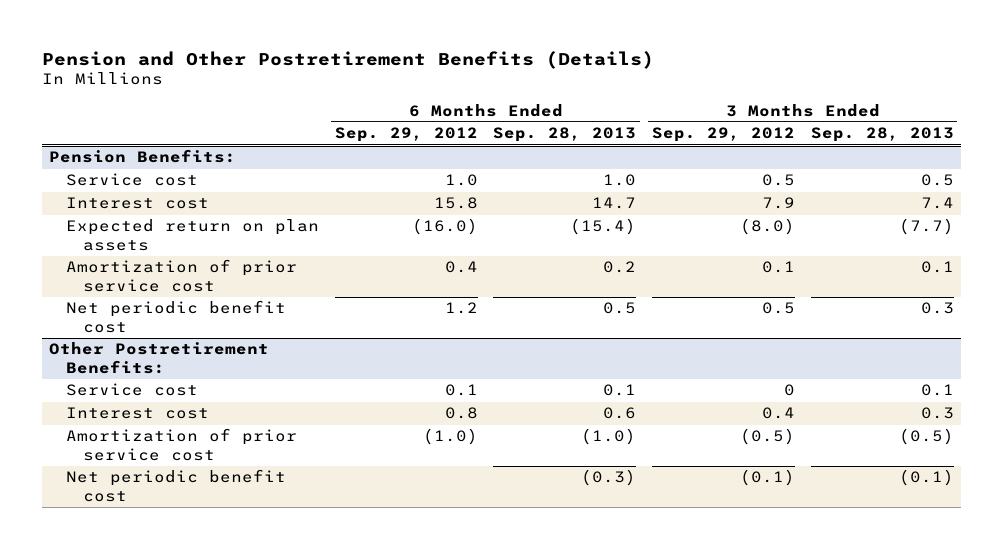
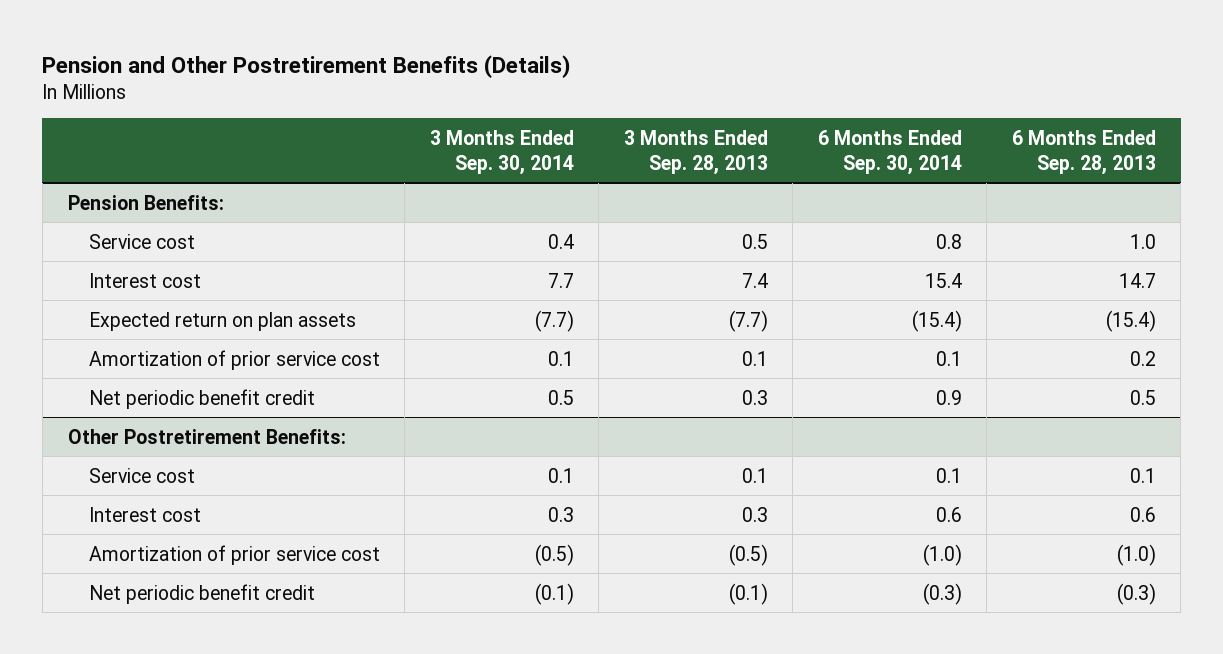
- | 6 Months Ended Sep. 29, 2012 | 6 Months Ended Sep. 28, 2013 | 3 Months Ended Sep. 29, 2012 | 3 Months Ended Sep. 28, 2013
+ | 3 Months Ended Sep. 30, 2014 | 3 Months Ended Sep. 28, 2013 | 6 Months Ended Sep. 30, 2014 | 6 Months Ended Sep. 28, 2013
@ Pension Benefits:
- Net periodic benefit cost | 1.2 | 0.5 | 0.5 | 0.3
+ Net periodic benefit credit | 0.5 | 0.3 | 0.9 | 0.5
@ Other Postretirement Benefits:
- Net periodic benefit cost | | (0.3) | (0.1) | (0.1)
+ Net periodic benefit credit | (0.1) | (0.1) | (0.3) | (0.3)

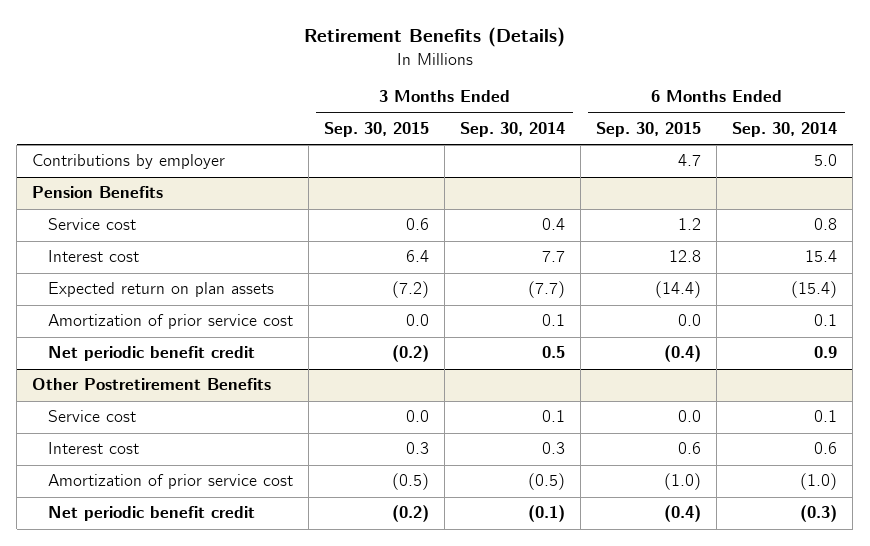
- Pension and Other Postretirement Benefits (Details)
+ Retirement Benefits (Details)
- | 3 Months Ended Sep. 30, 2014 | 3 Months Ended Sep. 28, 2013 | 6 Months Ended Sep. 30, 2014 | 6 Months Ended Sep. 28, 2013
+ | 3 Months Ended Sep. 30, 2015 | 3 Months Ended Sep. 30, 2014 | 6 Months Ended Sep. 30, 2015 | 6 Months Ended Sep. 30, 2014
- Pension Benefits:
+ Contributions by employer | | | 4.7 | 5.0
+ Pension Benefits
- Other Postretirement Benefits:
+ Other Postretirement Benefits

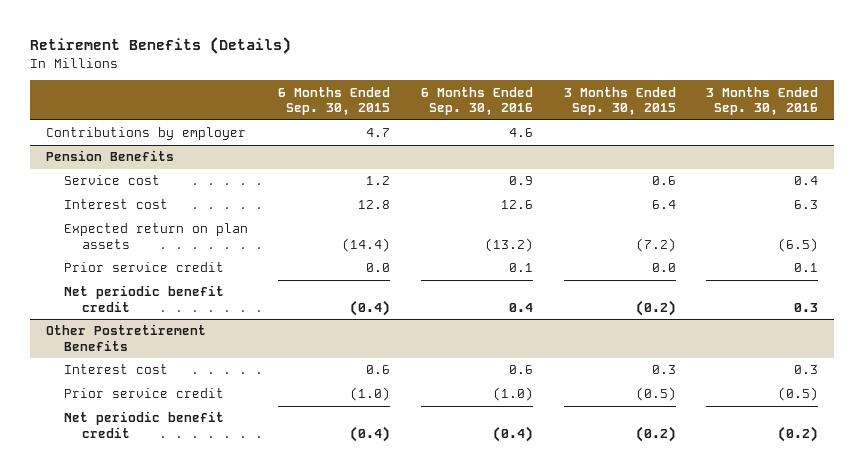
- | 3 Months Ended Sep. 30, 2015 | 3 Months Ended Sep. 30, 2014 | 6 Months Ended Sep. 30, 2015 | 6 Months Ended Sep. 30, 2014
+ | 6 Months Ended Sep. 30, 2015 | 6 Months Ended Sep. 30, 2016 | 3 Months Ended Sep. 30, 2015 | 3 Months Ended Sep. 30, 2016
@ Pension Benefits
- Amortization of prior service cost | 0.0 | 0.1 | 0.0 | 0.1
+ Prior service credit | 0.0 | 0.1 | 0.0 | 0.1
@ Other Postretirement Benefits
- Service cost | 0.0 | 0.1 | 0.0 | 0.1
- Amortization of prior service cost | (0.5) | (0.5) | (1.0) | (1.0)
+ Prior service credit | (1.0) | (1.0) | (0.5) | (0.5)

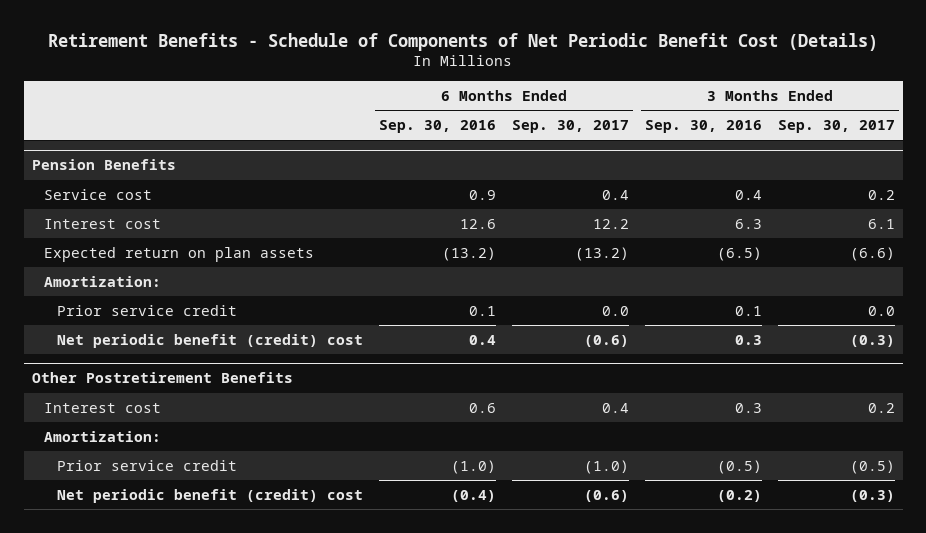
- Retirement Benefits (Details)
+ Retirement Benefits - Schedule of Components of Net Periodic Benefit Cost (Details)
- | 6 Months Ended Sep. 30, 2015 | 6 Months Ended Sep. 30, 2016 | 3 Months Ended Sep. 30, 2015 | 3 Months Ended Sep. 30, 2016
+ | 6 Months Ended Sep. 30, 2016 | 6 Months Ended Sep. 30, 2017 | 3 Months Ended Sep. 30, 2016 | 3 Months Ended Sep. 30, 2017
- Contributions by employer | 4.7 | 4.6 | |
@ Pension Benefits
+ Amortization:
- Net periodic benefit credit | (0.4) | 0.4 | (0.2) | 0.3
+ Net periodic benefit (credit) cost | 0.4 | (0.6) | 0.3 | (0.3)
@ Other Postretirement Benefits
+ Amortization:
- Net periodic benefit credit | (0.4) | (0.4) | (0.2) | (0.2)
+ Net periodic benefit (credit) cost | (0.4) | (0.6) | (0.2) | (0.3)

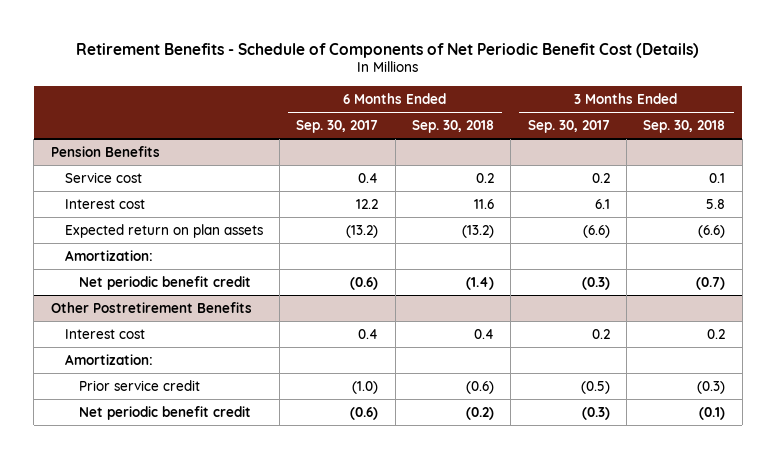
- | 6 Months Ended Sep. 30, 2016 | 6 Months Ended Sep. 30, 2017 | 3 Months Ended Sep. 30, 2016 | 3 Months Ended Sep. 30, 2017
+ | 6 Months Ended Sep. 30, 2017 | 6 Months Ended Sep. 30, 2018 | 3 Months Ended Sep. 30, 2017 | 3 Months Ended Sep. 30, 2018
@ Pension Benefits
- Prior service credit | 0.1 | 0.0 | 0.1 | 0.0
- Net periodic benefit (credit) cost | 0.4 | (0.6) | 0.3 | (0.3)
+ Net periodic benefit credit | (0.6) | (1.4) | (0.3) | (0.7)
@ Other Postretirement Benefits
- Net periodic benefit (credit) cost | (0.4) | (0.6) | (0.2) | (0.3)
+ Net periodic benefit credit | (0.6) | (0.2) | (0.3) | (0.1)

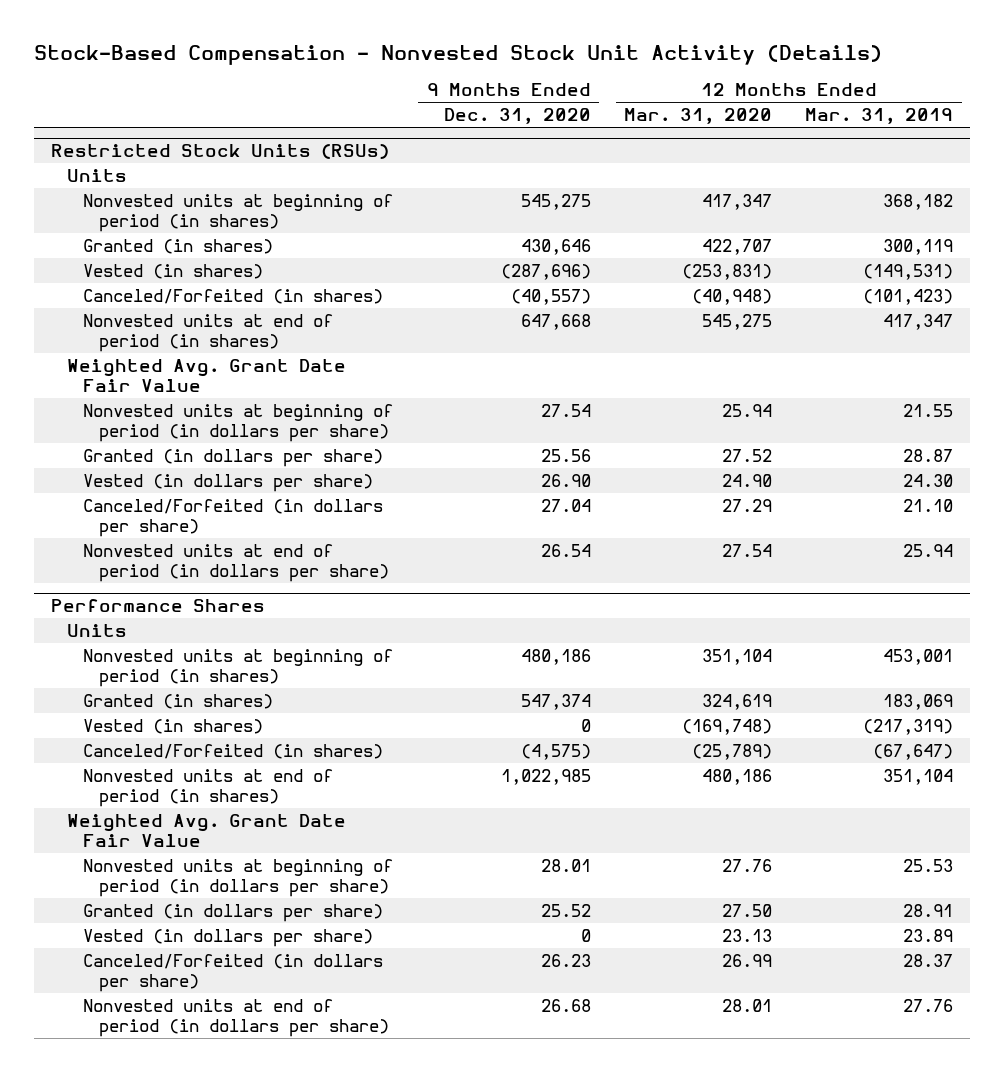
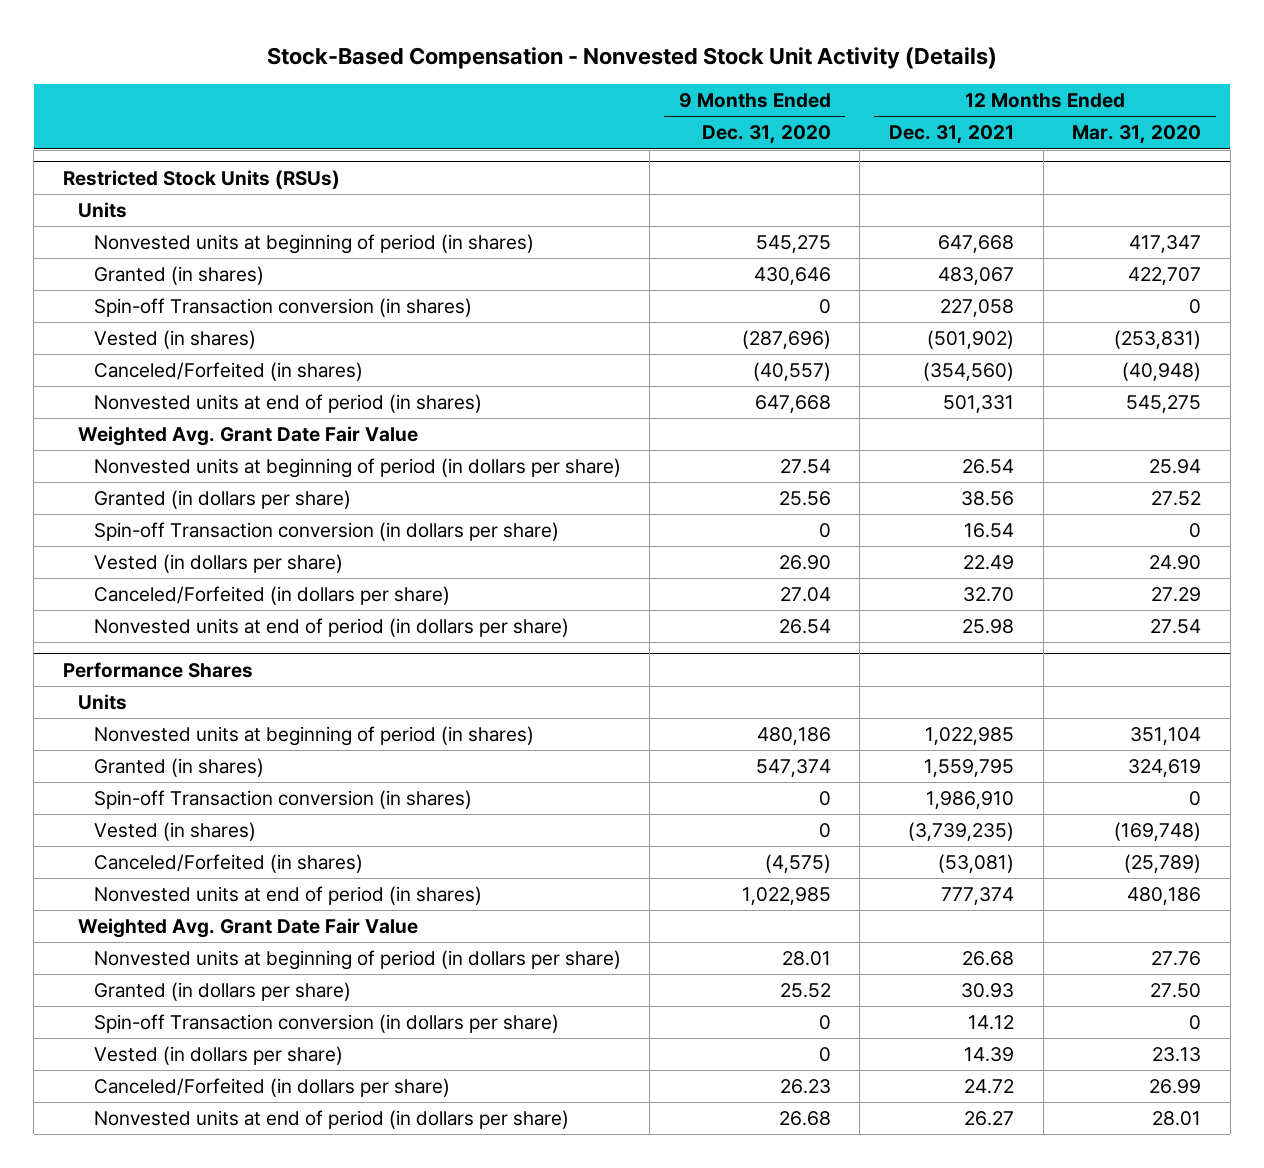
- | 9 Months Ended Dec. 31, 2020 | 12 Months Ended Mar. 31, 2020 | 12 Months Ended Mar. 31, 2019
+ | 9 Months Ended Dec. 31, 2020 | 12 Months Ended Dec. 31, 2021 | 12 Months Ended Mar. 31, 2020
@ Restricted Stock Units (RSUs)
+ Spin-off Transaction conversion (in shares) | 0 | 227,058 | 0
+ Spin-off Transaction conversion (in dollars per share) | 0 | 16.54 | 0
@ Performance Shares
+ Spin-off Transaction conversion (in shares) | 0 | 1,986,910 | 0
+ Spin-off Transaction conversion (in dollars per share) | 0 | 14.12 | 0

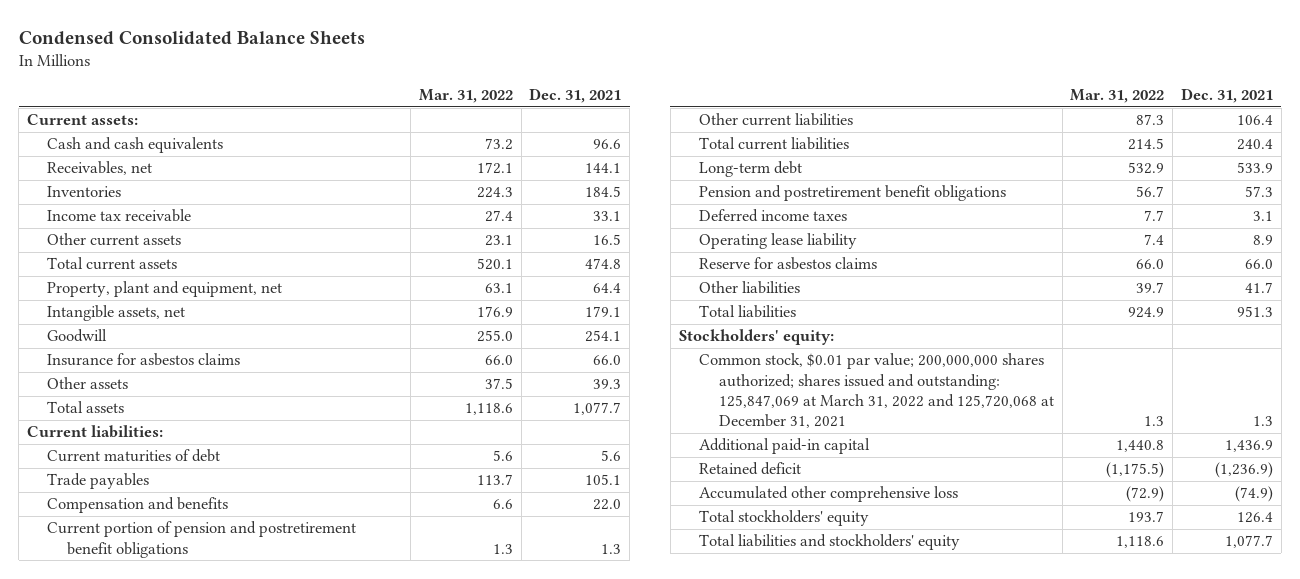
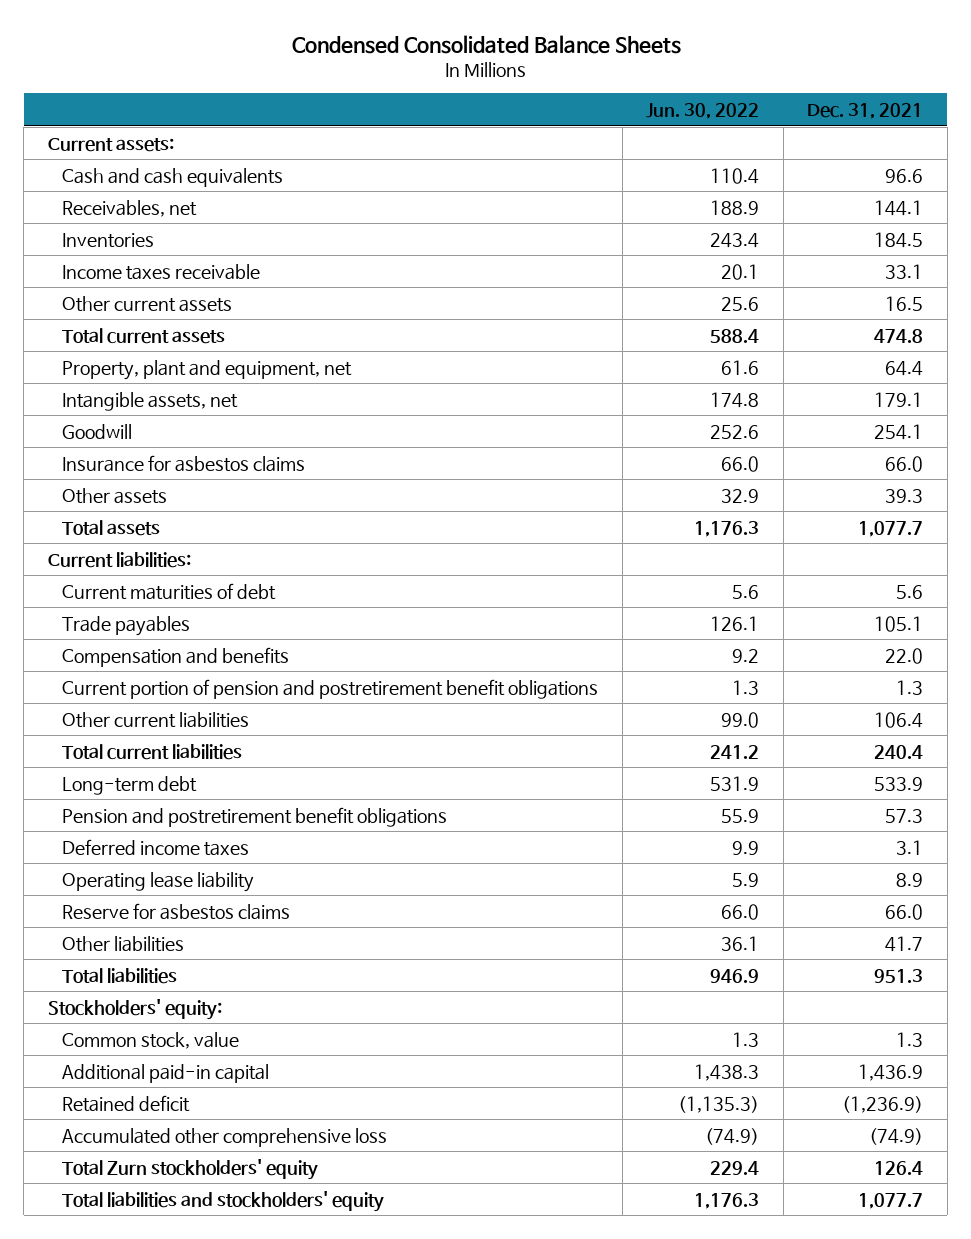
- | Mar. 31, 2022 | Dec. 31, 2021
+ | Jun. 30, 2022 | Dec. 31, 2021
- Income tax receivable | 27.4 | 33.1
+ Income taxes receivable | 20.1 | 33.1
- Common stock, $0.01 par value; 200,000,000 shares authorized; shares issued and outstanding: 125,847,069 at March 31, 2022 and 125,720,068 at December 31, 2021 | 1.3 | 1.3
+ Common stock, value | 1.3 | 1.3
- Total stockholders' equity | 193.7 | 126.4
+ Total Zurn stockholders' equity | 229.4 | 126.4

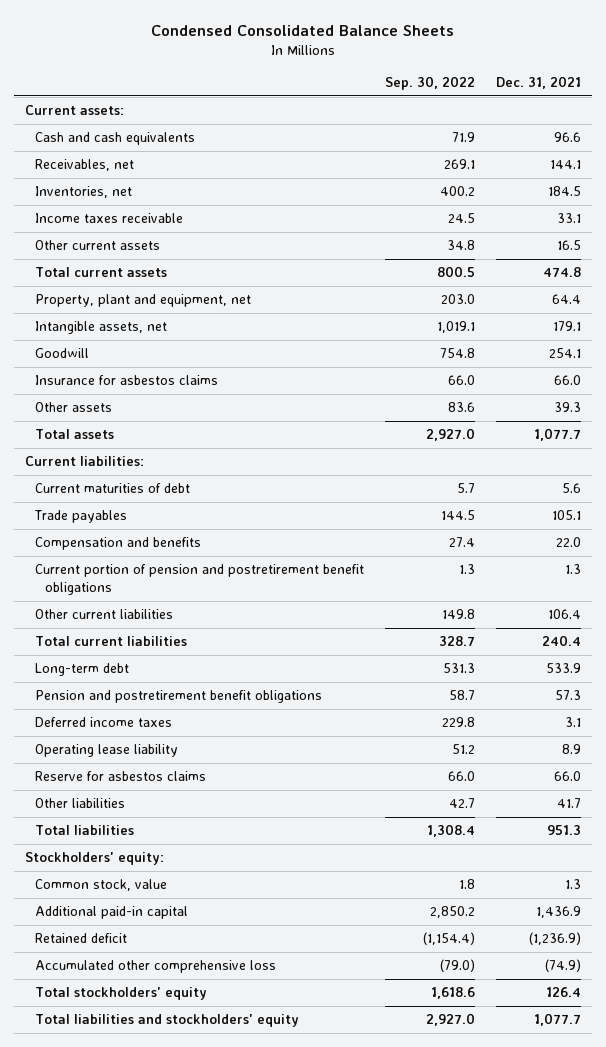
- | Jun. 30, 2022 | Dec. 31, 2021
+ | Sep. 30, 2022 | Dec. 31, 2021
- Inventories | 243.4 | 184.5
+ Inventories, net | 400.2 | 184.5
- Total Zurn stockholders' equity | 229.4 | 126.4
+ Total stockholders' equity | 1,618.6 | 126.4

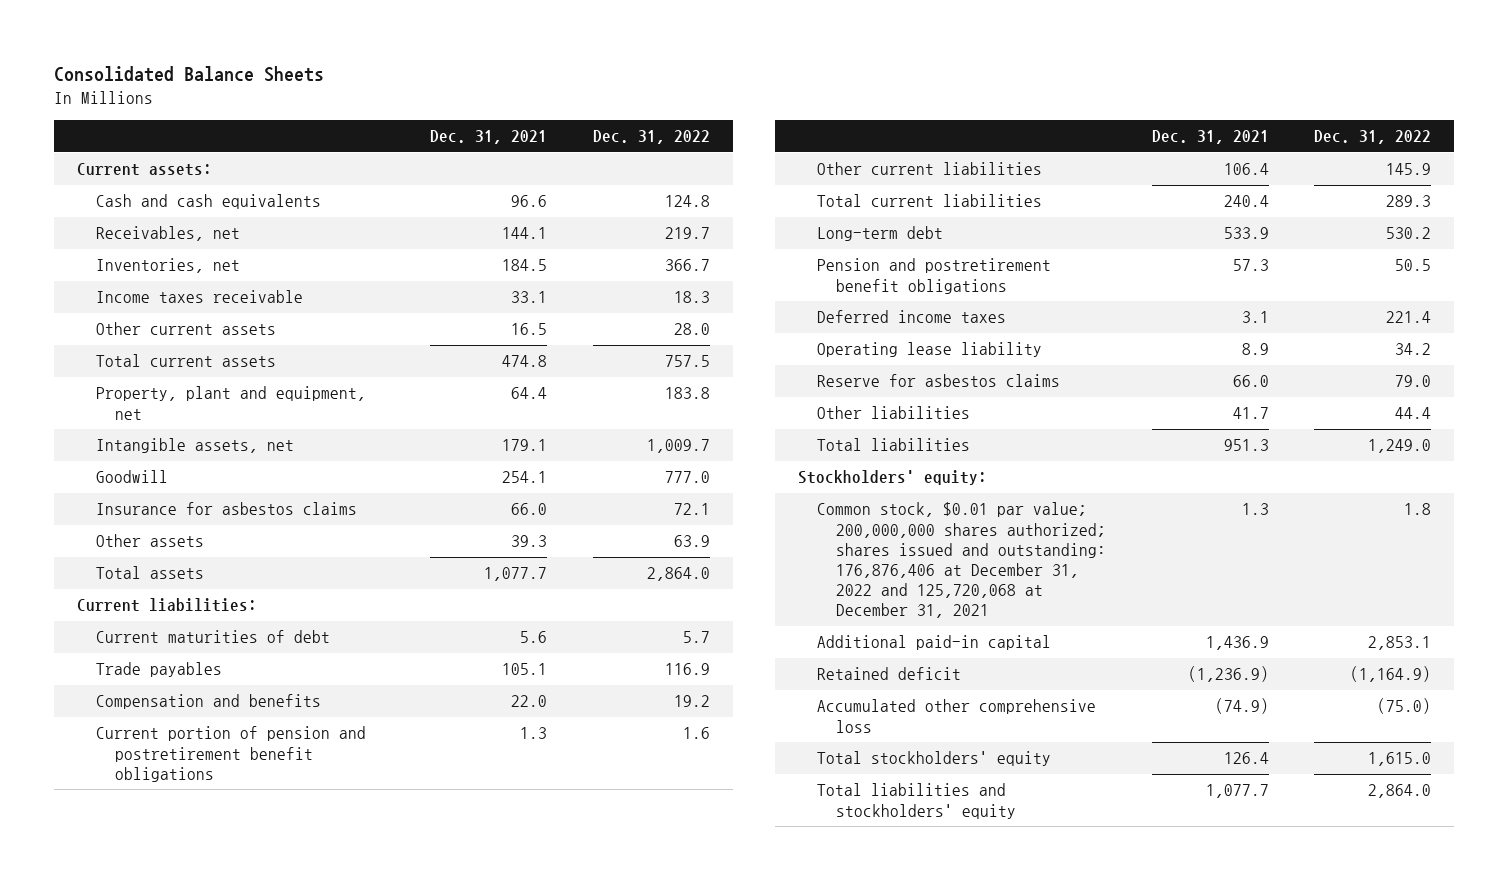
- Condensed Consolidated Balance Sheets
+ Consolidated Balance Sheets
- | Sep. 30, 2022 | Dec. 31, 2021
+ | Dec. 31, 2021 | Dec. 31, 2022
- Common stock, value | 1.8 | 1.3
+ Common stock, $0.01 par value; 200,000,000 shares authorized; shares issued and outstanding: 176,876,406 at December 31, 2022 and 125,720,068 at December 31, 2021 | 1.3 | 1.8

